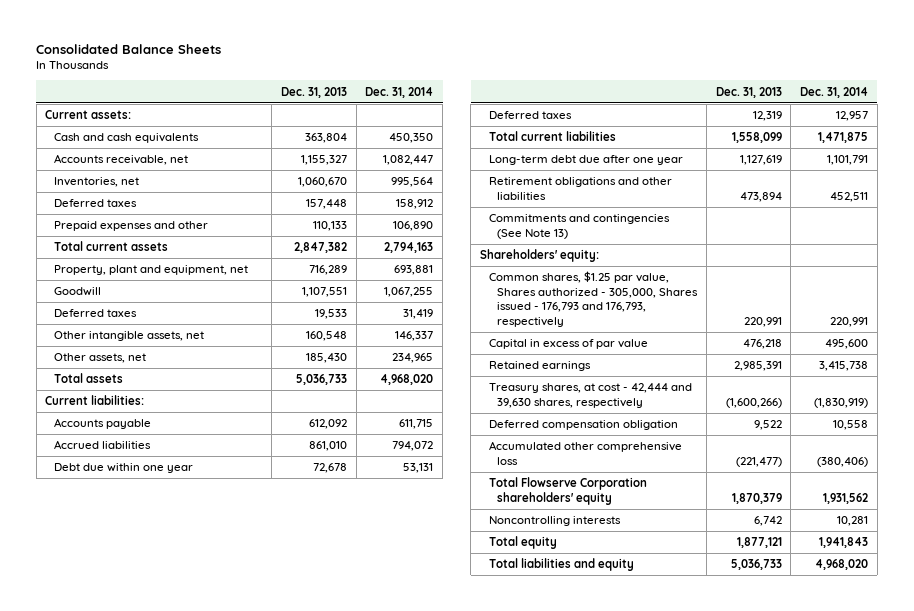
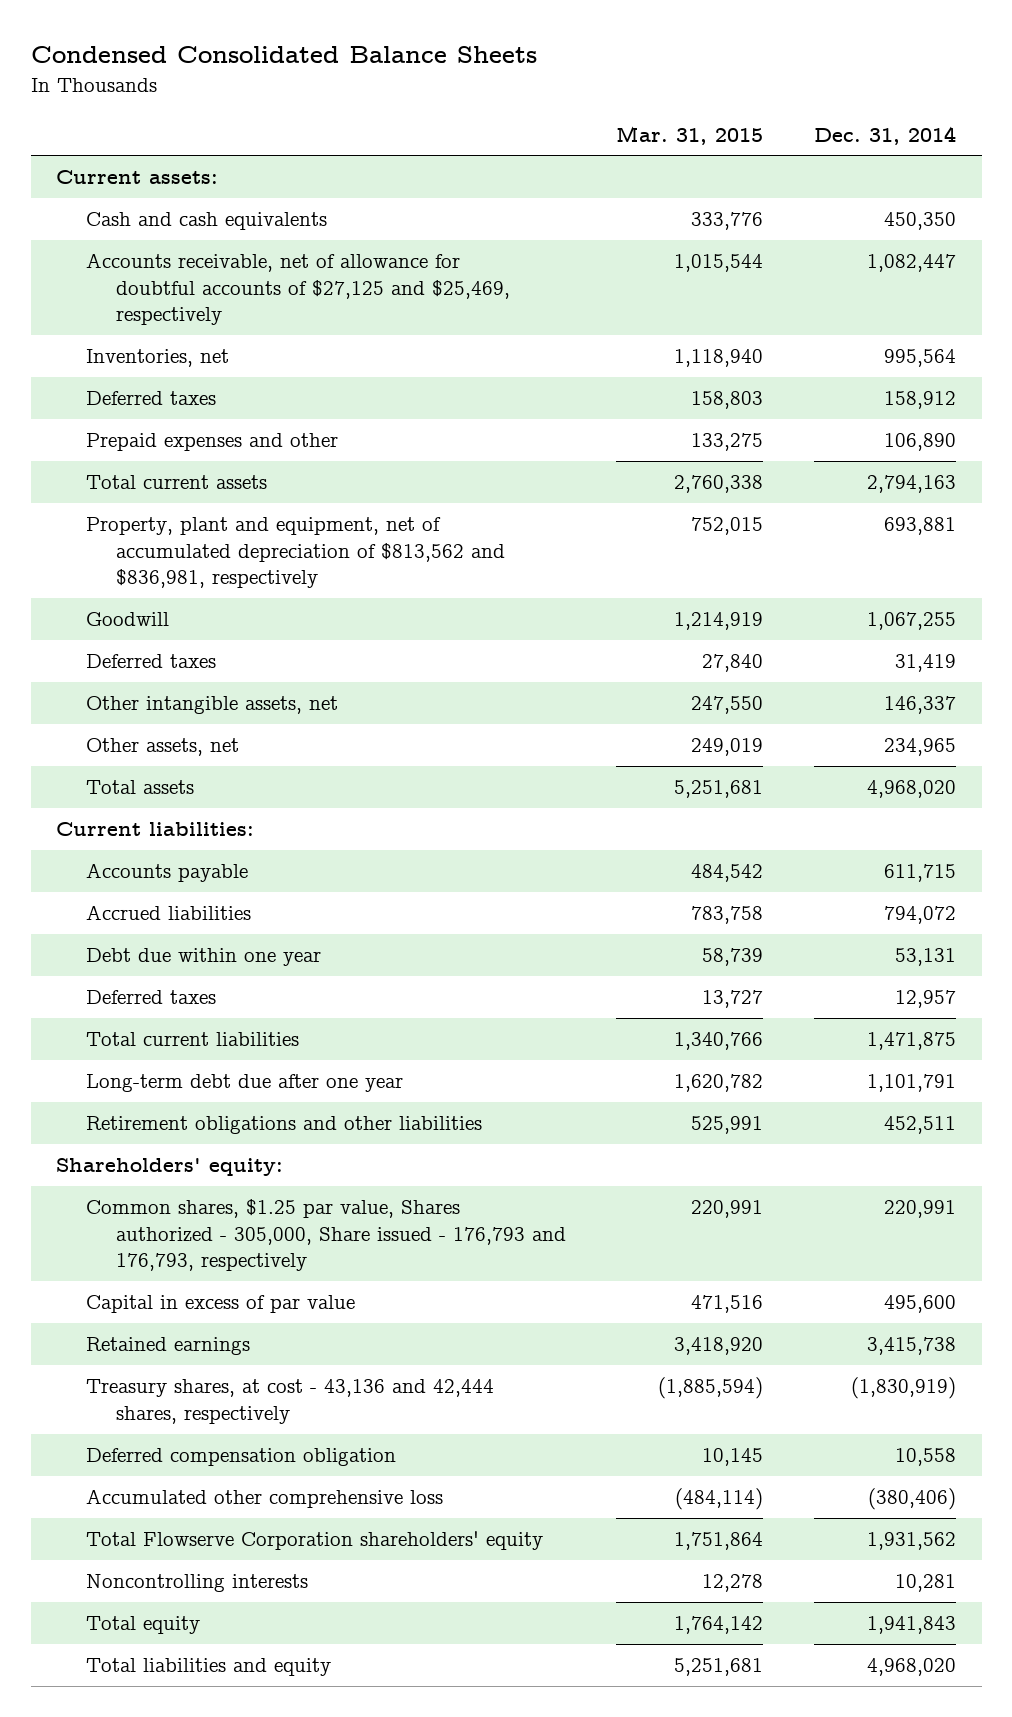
- Consolidated Balance Sheets
+ Condensed Consolidated Balance Sheets
- | Dec. 31, 2013 | Dec. 31, 2014
+ | Mar. 31, 2015 | Dec. 31, 2014
- Accounts receivable, net | 1,155,327 | 1,082,447
+ Accounts receivable, net of allowance for doubtful accounts of $27,125 and $25,469, respectively | 1,015,544 | 1,082,447
- Property, plant and equipment, net | 716,289 | 693,881
+ Property, plant and equipment, net of accumulated depreciation of $813,562 and $836,981, respectively | 752,015 | 693,881
- Commitments and contingencies (See Note 13)
- Common shares, $1.25 par value, Shares authorized - 305,000, Shares issued - 176,793 and 176,793, respectively | 220,991 | 220,991
+ Common shares, $1.25 par value, Shares authorized - 305,000, Share issued - 176,793 and 176,793, respectively | 220,991 | 220,991
- Treasury shares, at cost - 42,444 and 39,630 shares, respectively | (1,600,266) | (1,830,919)
+ Treasury shares, at cost - 43,136 and 42,444 shares, respectively | (1,885,594) | (1,830,919)

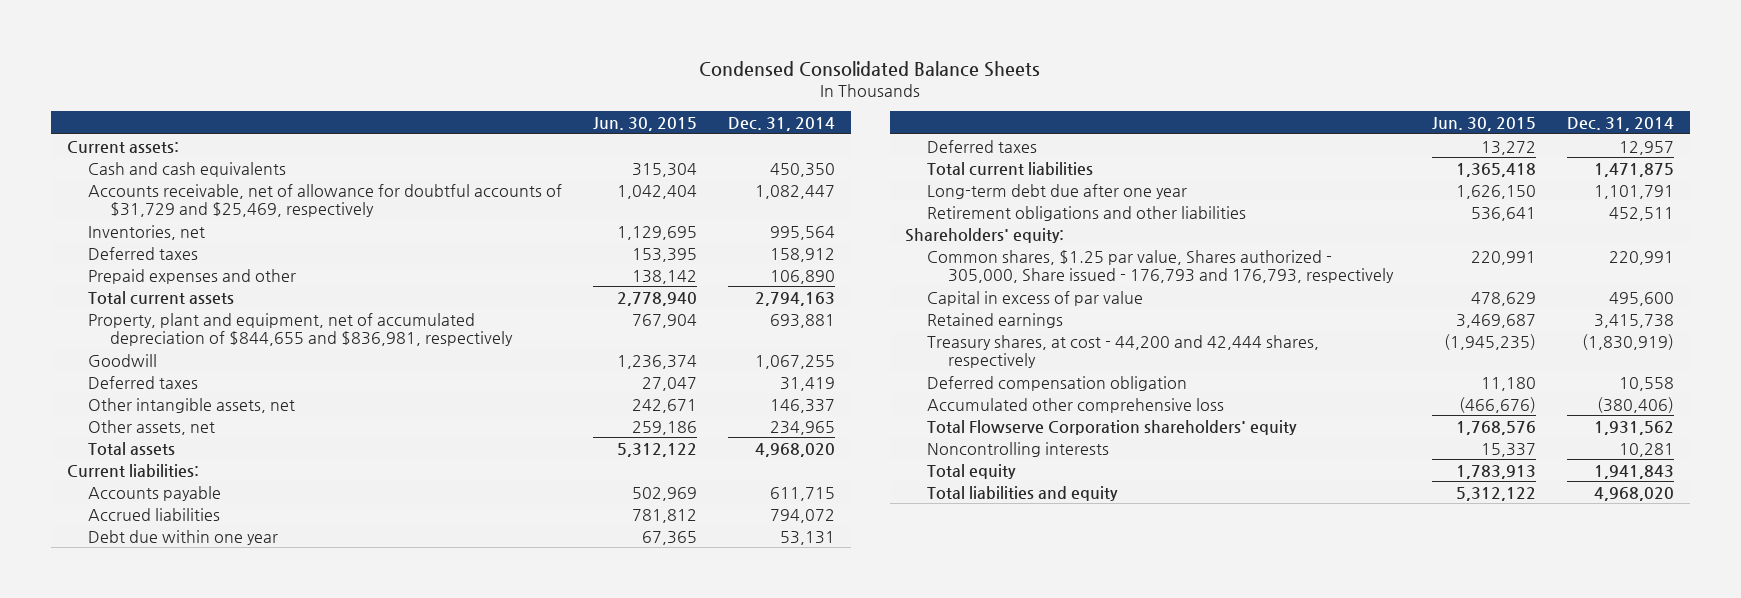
- | Mar. 31, 2015 | Dec. 31, 2014
+ | Jun. 30, 2015 | Dec. 31, 2014
- Accounts receivable, net of allowance for doubtful accounts of $27,125 and $25,469, respectively | 1,015,544 | 1,082,447
+ Accounts receivable, net of allowance for doubtful accounts of $31,729 and $25,469, respectively | 1,042,404 | 1,082,447
- Property, plant and equipment, net of accumulated depreciation of $813,562 and $836,981, respectively | 752,015 | 693,881
+ Property, plant and equipment, net of accumulated depreciation of $844,655 and $836,981, respectively | 767,904 | 693,881
- Treasury shares, at cost - 43,136 and 42,444 shares, respectively | (1,885,594) | (1,830,919)
+ Treasury shares, at cost - 44,200 and 42,444 shares, respectively | (1,945,235) | (1,830,919)

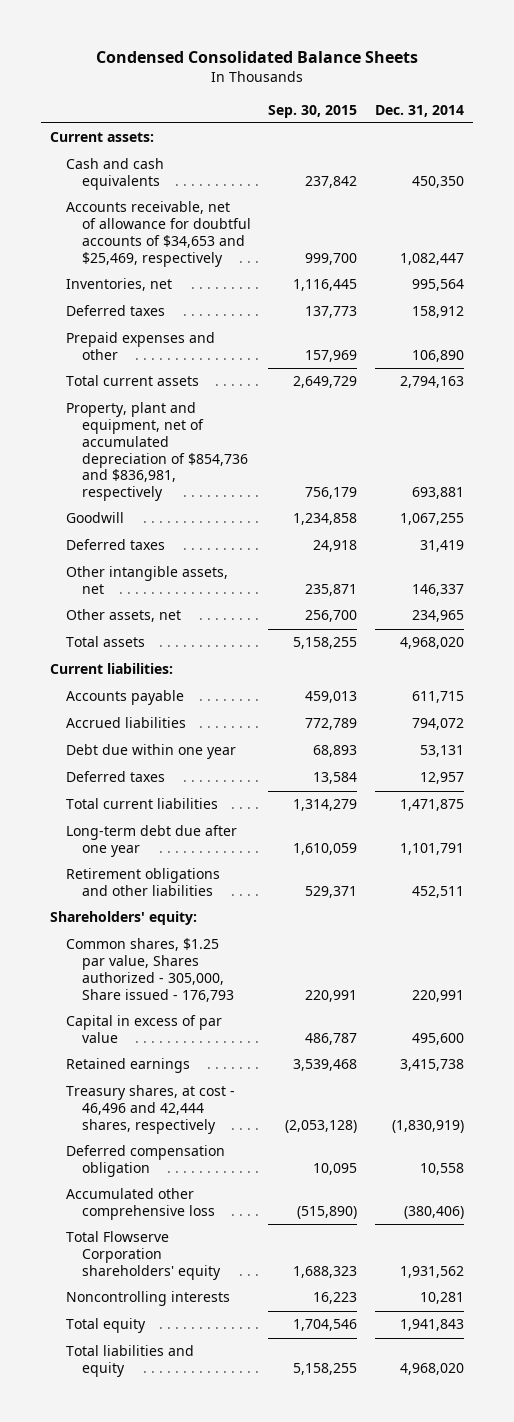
- | Jun. 30, 2015 | Dec. 31, 2014
+ | Sep. 30, 2015 | Dec. 31, 2014
- Accounts receivable, net of allowance for doubtful accounts of $31,729 and $25,469, respectively | 1,042,404 | 1,082,447
+ Accounts receivable, net of allowance for doubtful accounts of $34,653 and $25,469, respectively | 999,700 | 1,082,447
- Property, plant and equipment, net of accumulated depreciation of $844,655 and $836,981, respectively | 767,904 | 693,881
+ Property, plant and equipment, net of accumulated depreciation of $854,736 and $836,981, respectively | 756,179 | 693,881
- Common shares, $1.25 par value, Shares authorized - 305,000, Share issued - 176,793 and 176,793, respectively | 220,991 | 220,991
+ Common shares, $1.25 par value, Shares authorized - 305,000, Share issued - 176,793 | 220,991 | 220,991
- Treasury shares, at cost - 44,200 and 42,444 shares, respectively | (1,945,235) | (1,830,919)
+ Treasury shares, at cost - 46,496 and 42,444 shares, respectively | (2,053,128) | (1,830,919)

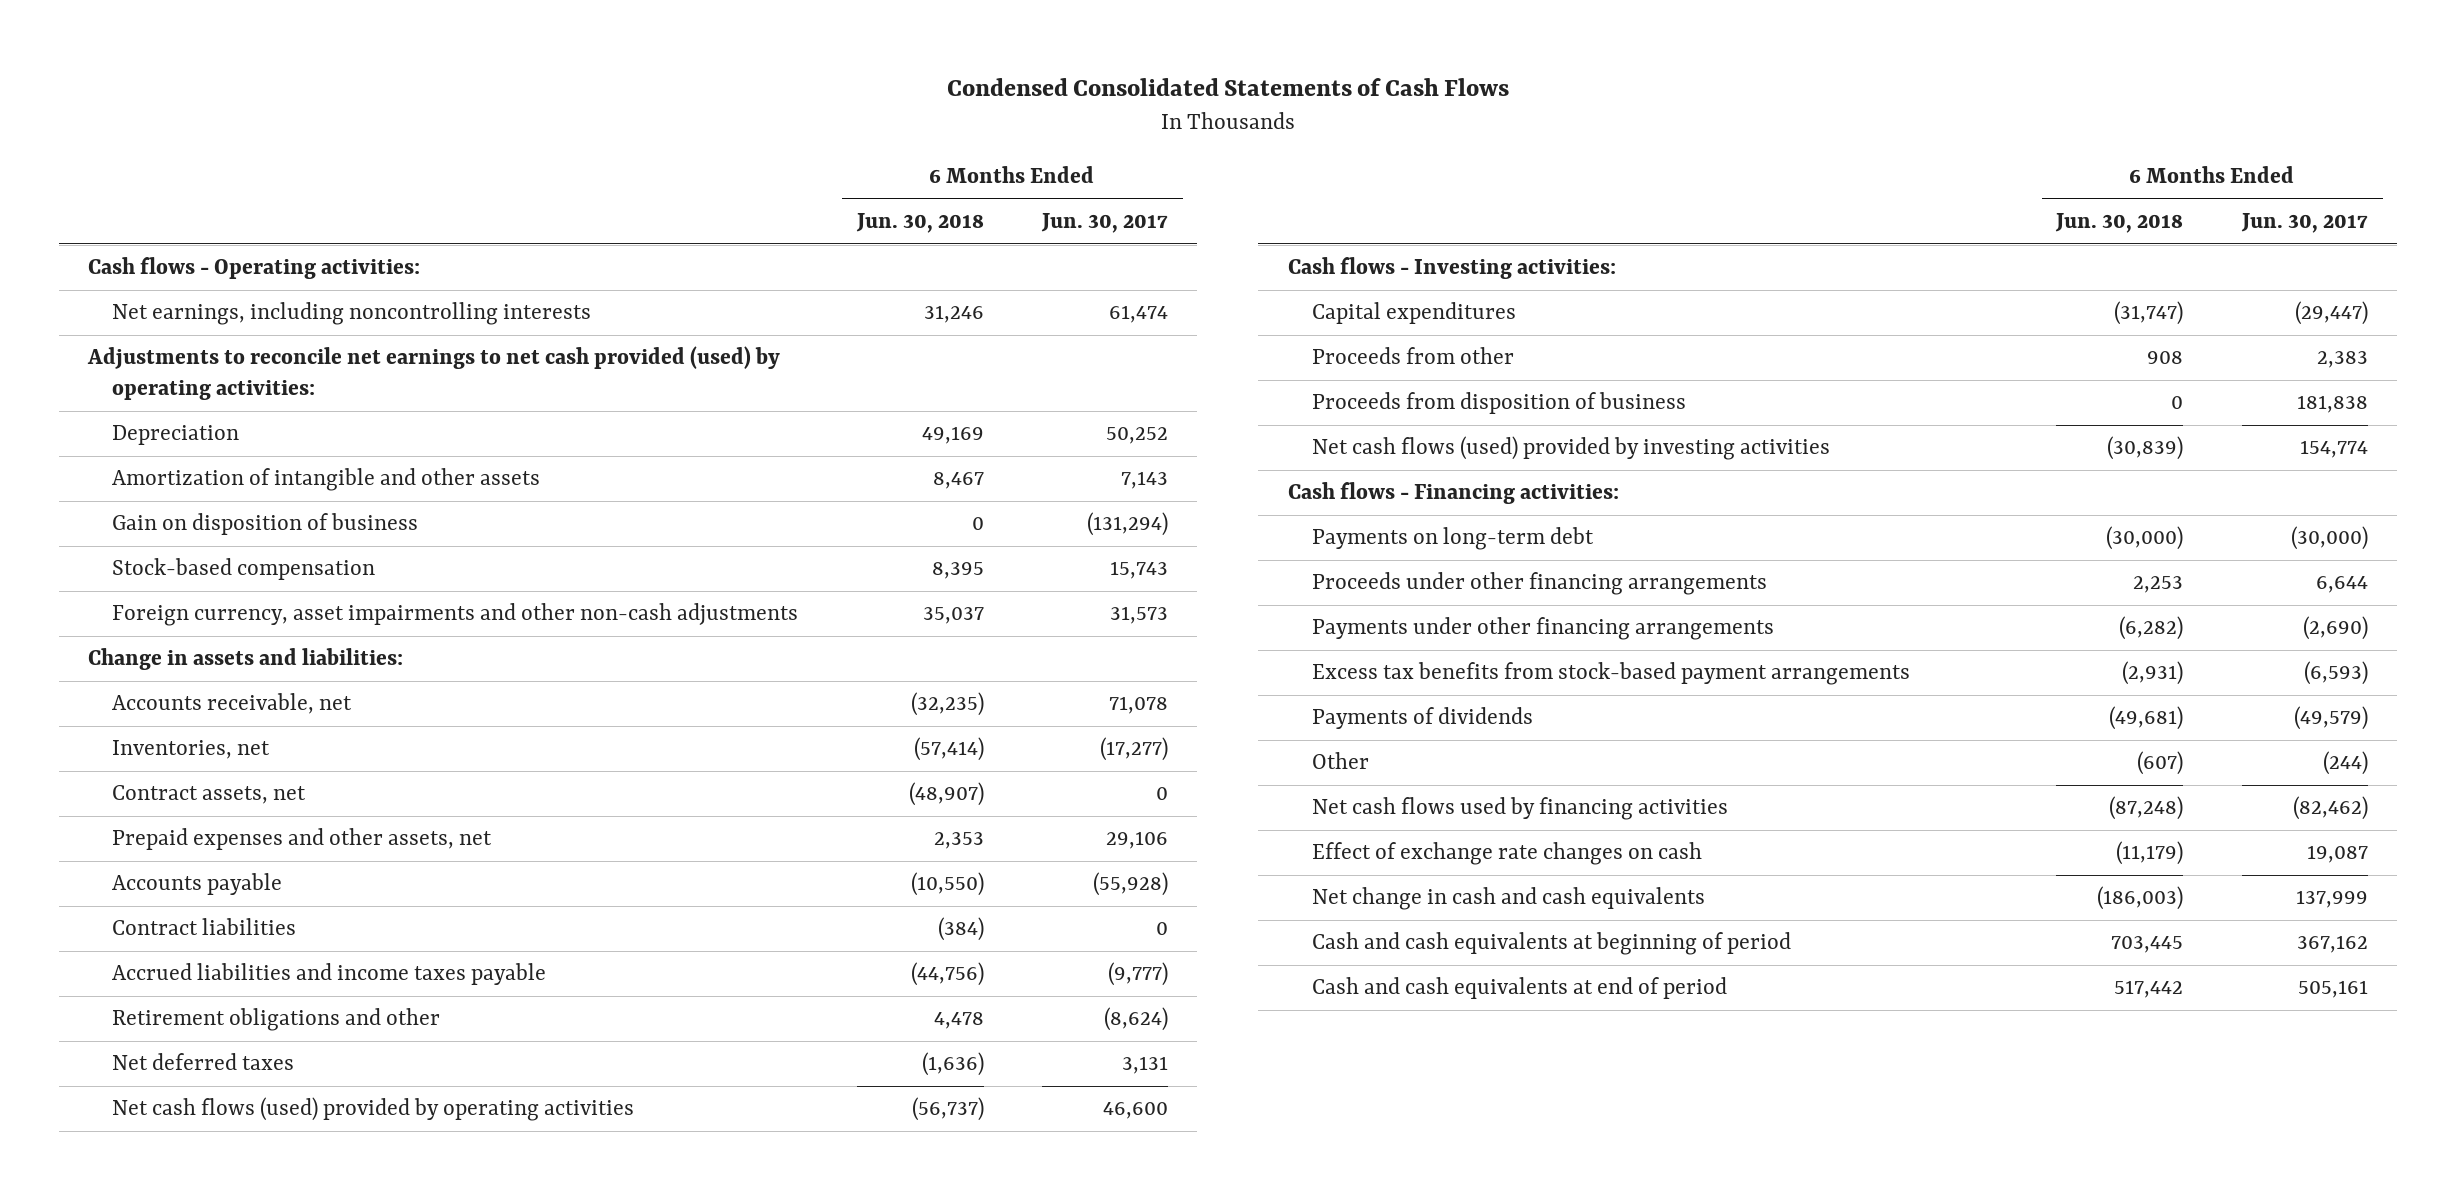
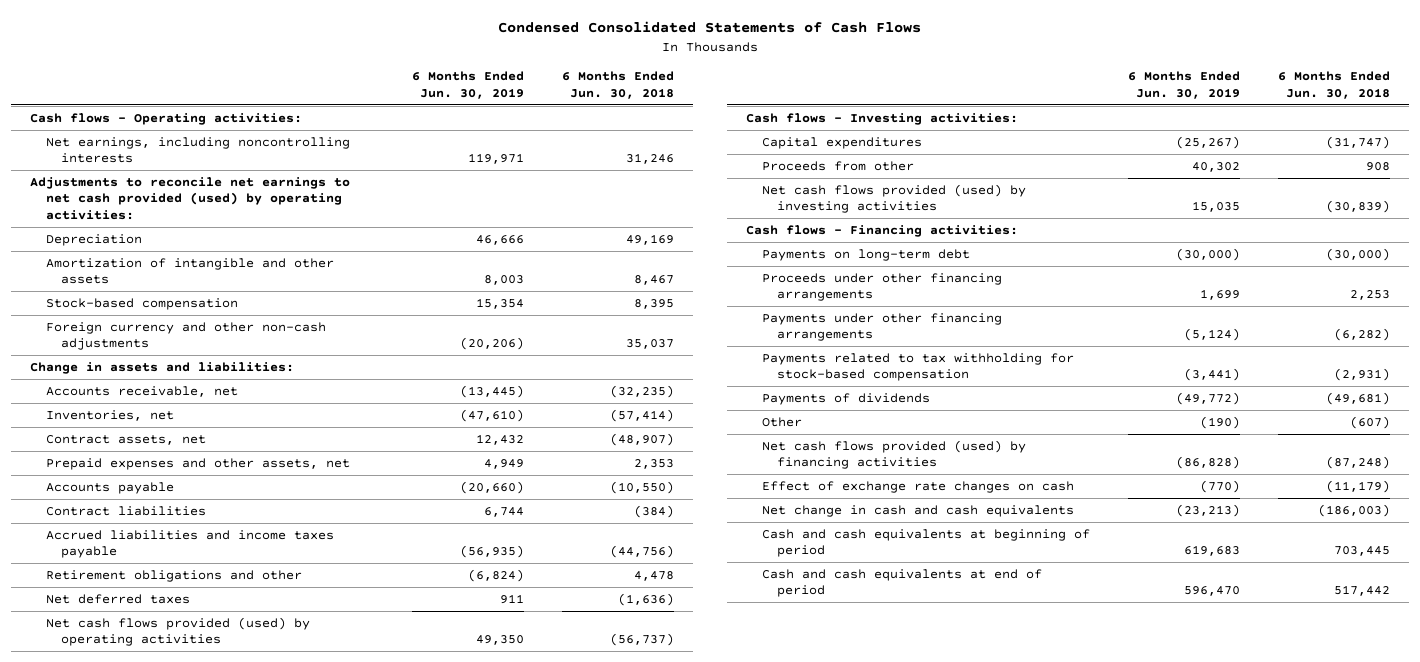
- | 6 Months Ended Jun. 30, 2018 | 6 Months Ended Jun. 30, 2017
+ | 6 Months Ended Jun. 30, 2019 | 6 Months Ended Jun. 30, 2018
- Gain on disposition of business | 0 | (131,294)
- Foreign currency, asset impairments and other non-cash adjustments | 35,037 | 31,573
+ Foreign currency and other non-cash adjustments | (20,206) | 35,037
- Net cash flows (used) provided by operating activities | (56,737) | 46,600
+ Net cash flows provided (used) by operating activities | 49,350 | (56,737)
- Proceeds from disposition of business | 0 | 181,838
- Net cash flows (used) provided by investing activities | (30,839) | 154,774
+ Net cash flows provided (used) by investing activities | 15,035 | (30,839)
- Excess tax benefits from stock-based payment arrangements | (2,931) | (6,593)
+ Payments related to tax withholding for stock-based compensation | (3,441) | (2,931)
- Net cash flows used by financing activities | (87,248) | (82,462)
+ Net cash flows provided (used) by financing activities | (86,828) | (87,248)

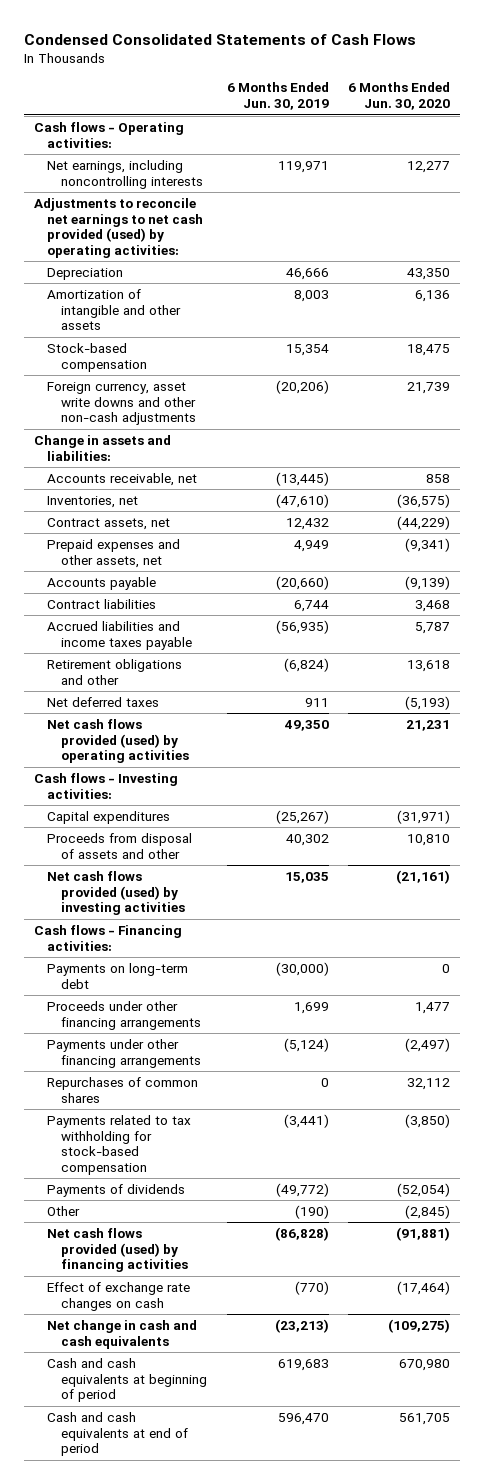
- | 6 Months Ended Jun. 30, 2019 | 6 Months Ended Jun. 30, 2018
+ | 6 Months Ended Jun. 30, 2019 | 6 Months Ended Jun. 30, 2020
- Foreign currency and other non-cash adjustments | (20,206) | 35,037
+ Foreign currency, asset write downs and other non-cash adjustments | (20,206) | 21,739
- Proceeds from other | 40,302 | 908
+ Proceeds from disposal of assets and other | 40,302 | 10,810
+ Repurchases of common shares | 0 | 32,112

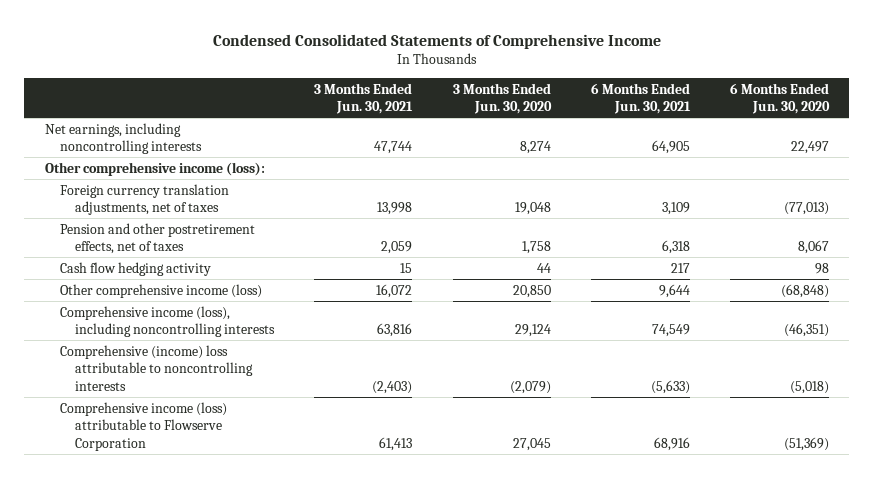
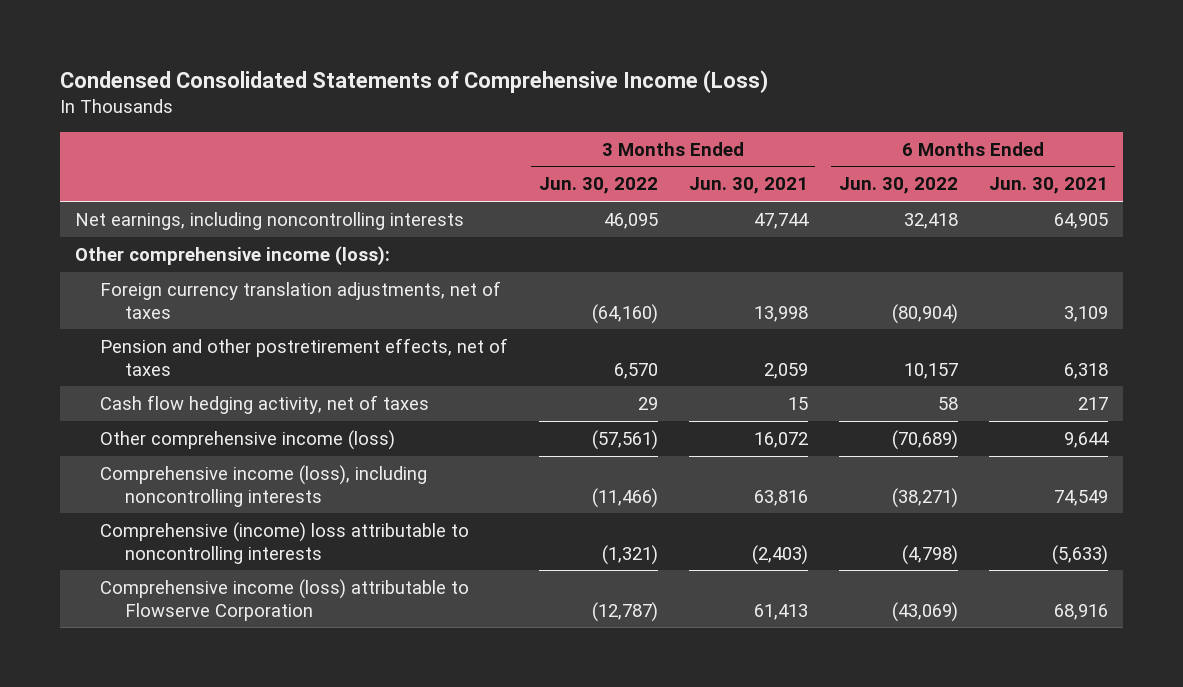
- Condensed Consolidated Statements of Comprehensive Income
+ Condensed Consolidated Statements of Comprehensive Income (Loss)
- | 3 Months Ended Jun. 30, 2021 | 3 Months Ended Jun. 30, 2020 | 6 Months Ended Jun. 30, 2021 | 6 Months Ended Jun. 30, 2020
+ | 3 Months Ended Jun. 30, 2022 | 3 Months Ended Jun. 30, 2021 | 6 Months Ended Jun. 30, 2022 | 6 Months Ended Jun. 30, 2021
- Cash flow hedging activity | 15 | 44 | 217 | 98
+ Cash flow hedging activity, net of taxes | 29 | 15 | 58 | 217

